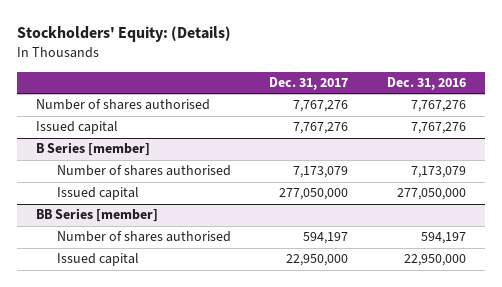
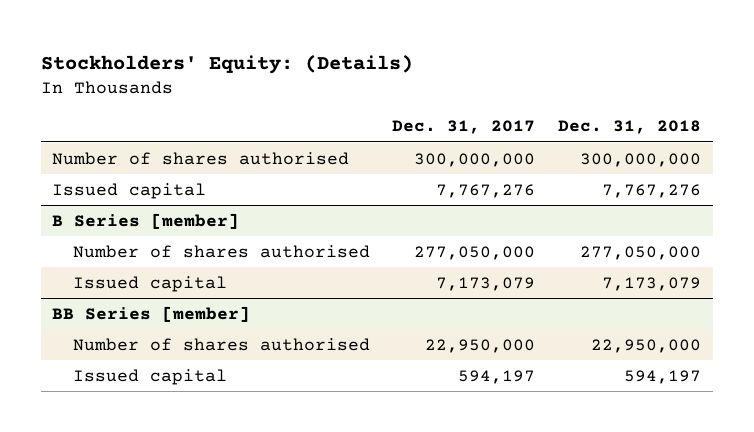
- | Dec. 31, 2017 | Dec. 31, 2016
+ | Dec. 31, 2017 | Dec. 31, 2018
- Number of shares authorised | 7,767,276 | 7,767,276
+ Number of shares authorised | 300,000,000 | 300,000,000
@ B Series [member]
- Number of shares authorised | 7,173,079 | 7,173,079
- Issued capital | 277,050,000 | 277,050,000
+ Number of shares authorised | 277,050,000 | 277,050,000
+ Issued capital | 7,173,079 | 7,173,079
@ BB Series [member]
- Number of shares authorised | 594,197 | 594,197
- Issued capital | 22,950,000 | 22,950,000
+ Number of shares authorised | 22,950,000 | 22,950,000
+ Issued capital | 594,197 | 594,197

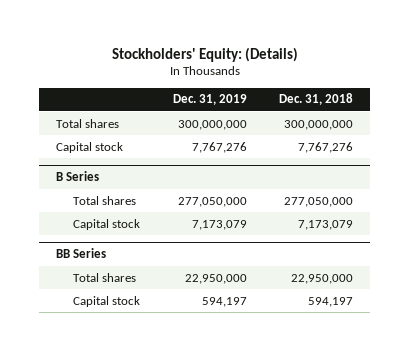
- | Dec. 31, 2017 | Dec. 31, 2018
+ | Dec. 31, 2019 | Dec. 31, 2018
- Number of shares authorised | 300,000,000 | 300,000,000
- Issued capital | 7,767,276 | 7,767,276
- B Series [member]
- Number of shares authorised | 277,050,000 | 277,050,000
- Issued capital | 7,173,079 | 7,173,079
- BB Series [member]
- Number of shares authorised | 22,950,000 | 22,950,000
- Issued capital | 594,197 | 594,197
+ Total shares | 300,000,000 | 300,000,000
+ Capital stock | 7,767,276 | 7,767,276
+ B Series
+ Total shares | 277,050,000 | 277,050,000
+ Capital stock | 7,173,079 | 7,173,079
+ BB Series
+ Total shares | 22,950,000 | 22,950,000
+ Capital stock | 594,197 | 594,197

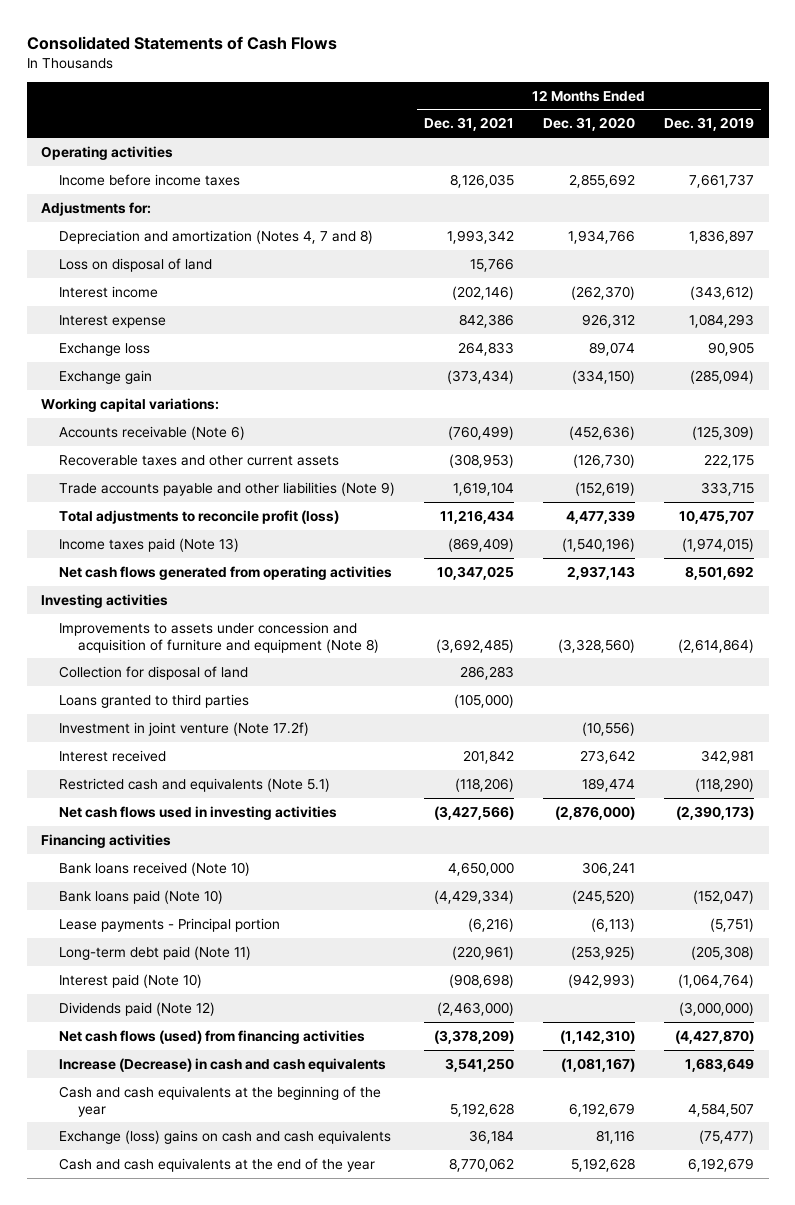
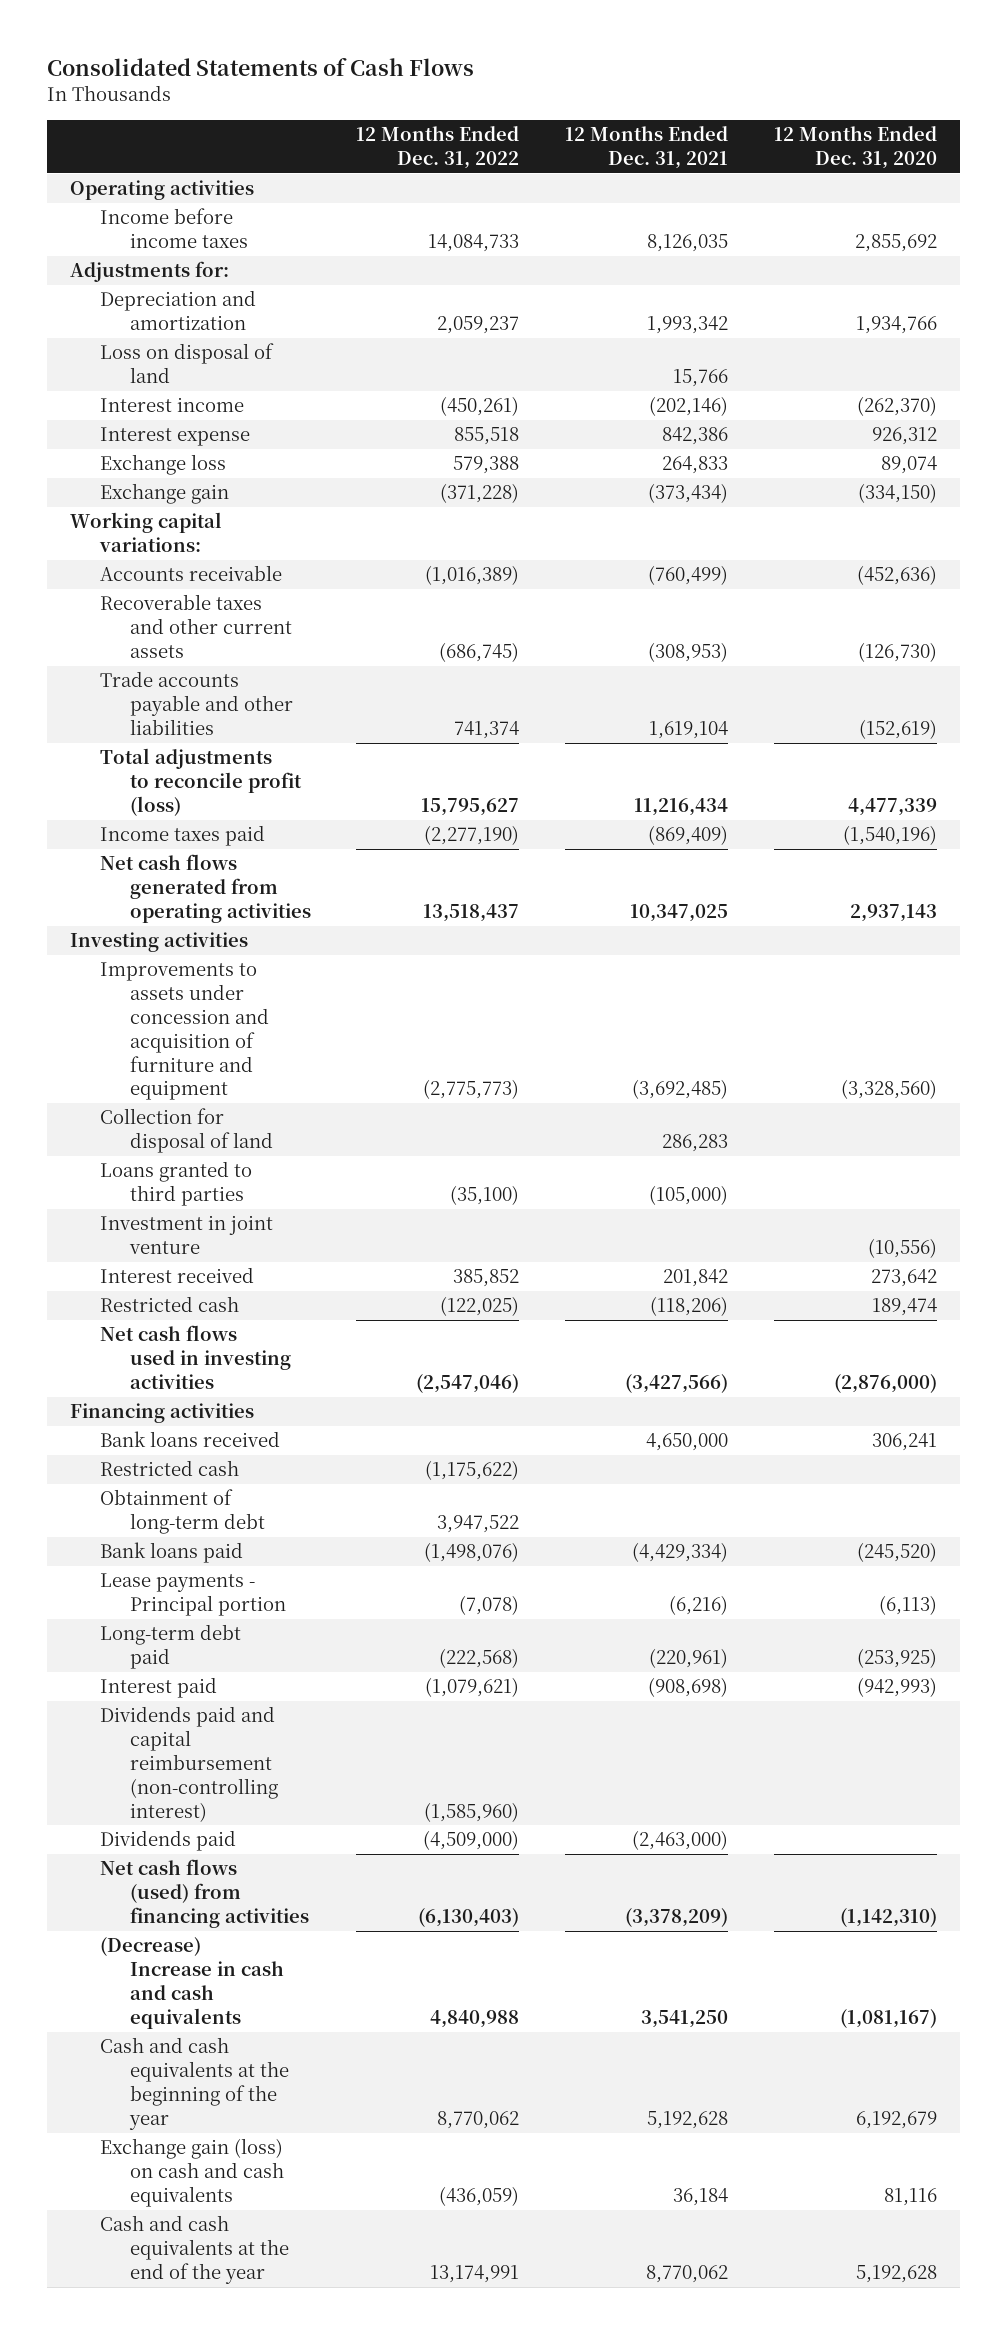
- | 12 Months Ended Dec. 31, 2021 | 12 Months Ended Dec. 31, 2020 | 12 Months Ended Dec. 31, 2019
+ | 12 Months Ended Dec. 31, 2022 | 12 Months Ended Dec. 31, 2021 | 12 Months Ended Dec. 31, 2020
- Depreciation and amortization (Notes 4, 7 and 8) | 1,993,342 | 1,934,766 | 1,836,897
+ Depreciation and amortization | 2,059,237 | 1,993,342 | 1,934,766
- Accounts receivable (Note 6) | (760,499) | (452,636) | (125,309)
+ Accounts receivable | (1,016,389) | (760,499) | (452,636)
- Trade accounts payable and other liabilities (Note 9) | 1,619,104 | (152,619) | 333,715
+ Trade accounts payable and other liabilities | 741,374 | 1,619,104 | (152,619)
- Income taxes paid (Note 13) | (869,409) | (1,540,196) | (1,974,015)
+ Income taxes paid | (2,277,190) | (869,409) | (1,540,196)
- Improvements to assets under concession and acquisition of furniture and equipment (Note 8) | (3,692,485) | (3,328,560) | (2,614,864)
+ Improvements to assets under concession and acquisition of furniture and equipment | (2,775,773) | (3,692,485) | (3,328,560)
- Investment in joint venture (Note 17.2f) | | (10,556) |
+ Investment in joint venture | | | (10,556)
- Restricted cash and equivalents (Note 5.1) | (118,206) | 189,474 | (118,290)
+ Restricted cash | (122,025) | (118,206) | 189,474
- Bank loans received (Note 10) | 4,650,000 | 306,241 |
- Bank loans paid (Note 10) | (4,429,334) | (245,520) | (152,047)
+ Bank loans received | | 4,650,000 | 306,241
+ Restricted cash | (1,175,622) | |
+ Obtainment of long-term debt | 3,947,522 | |
+ Bank loans paid | (1,498,076) | (4,429,334) | (245,520)
- Long-term debt paid (Note 11) | (220,961) | (253,925) | (205,308)
- Interest paid (Note 10) | (908,698) | (942,993) | (1,064,764)
- Dividends paid (Note 12) | (2,463,000) | | (3,000,000)
+ Long-term debt paid | (222,568) | (220,961) | (253,925)
+ Interest paid | (1,079,621) | (908,698) | (942,993)
+ Dividends paid and capital reimbursement (non-controlling interest) | (1,585,960) | |
+ Dividends paid | (4,509,000) | (2,463,000) |
- Increase (Decrease) in cash and cash equivalents | 3,541,250 | (1,081,167) | 1,683,649
+ (Decrease) Increase in cash and cash equivalents | 4,840,988 | 3,541,250 | (1,081,167)
- Exchange (loss) gains on cash and cash equivalents | 36,184 | 81,116 | (75,477)
+ Exchange gain (loss) on cash and cash equivalents | (436,059) | 36,184 | 81,116

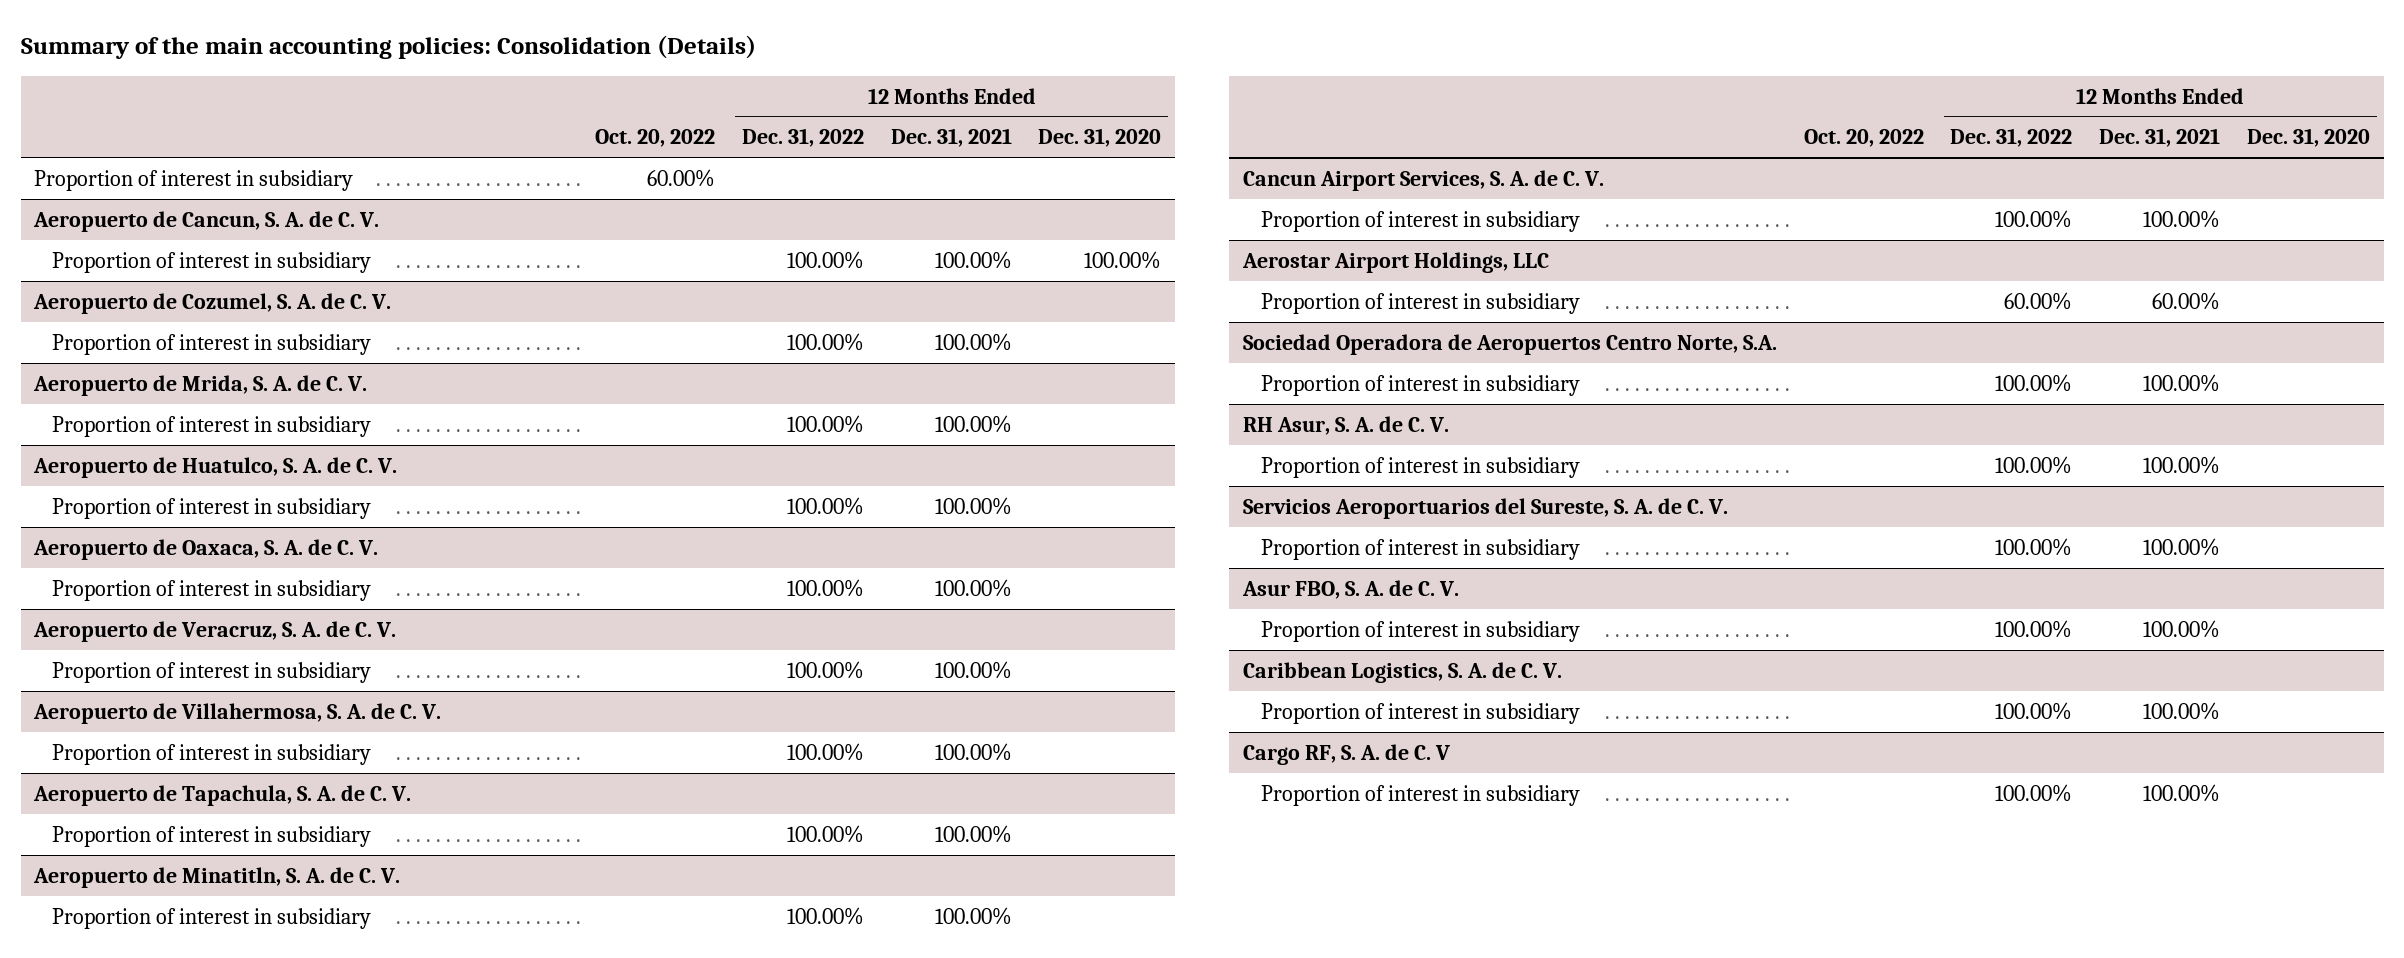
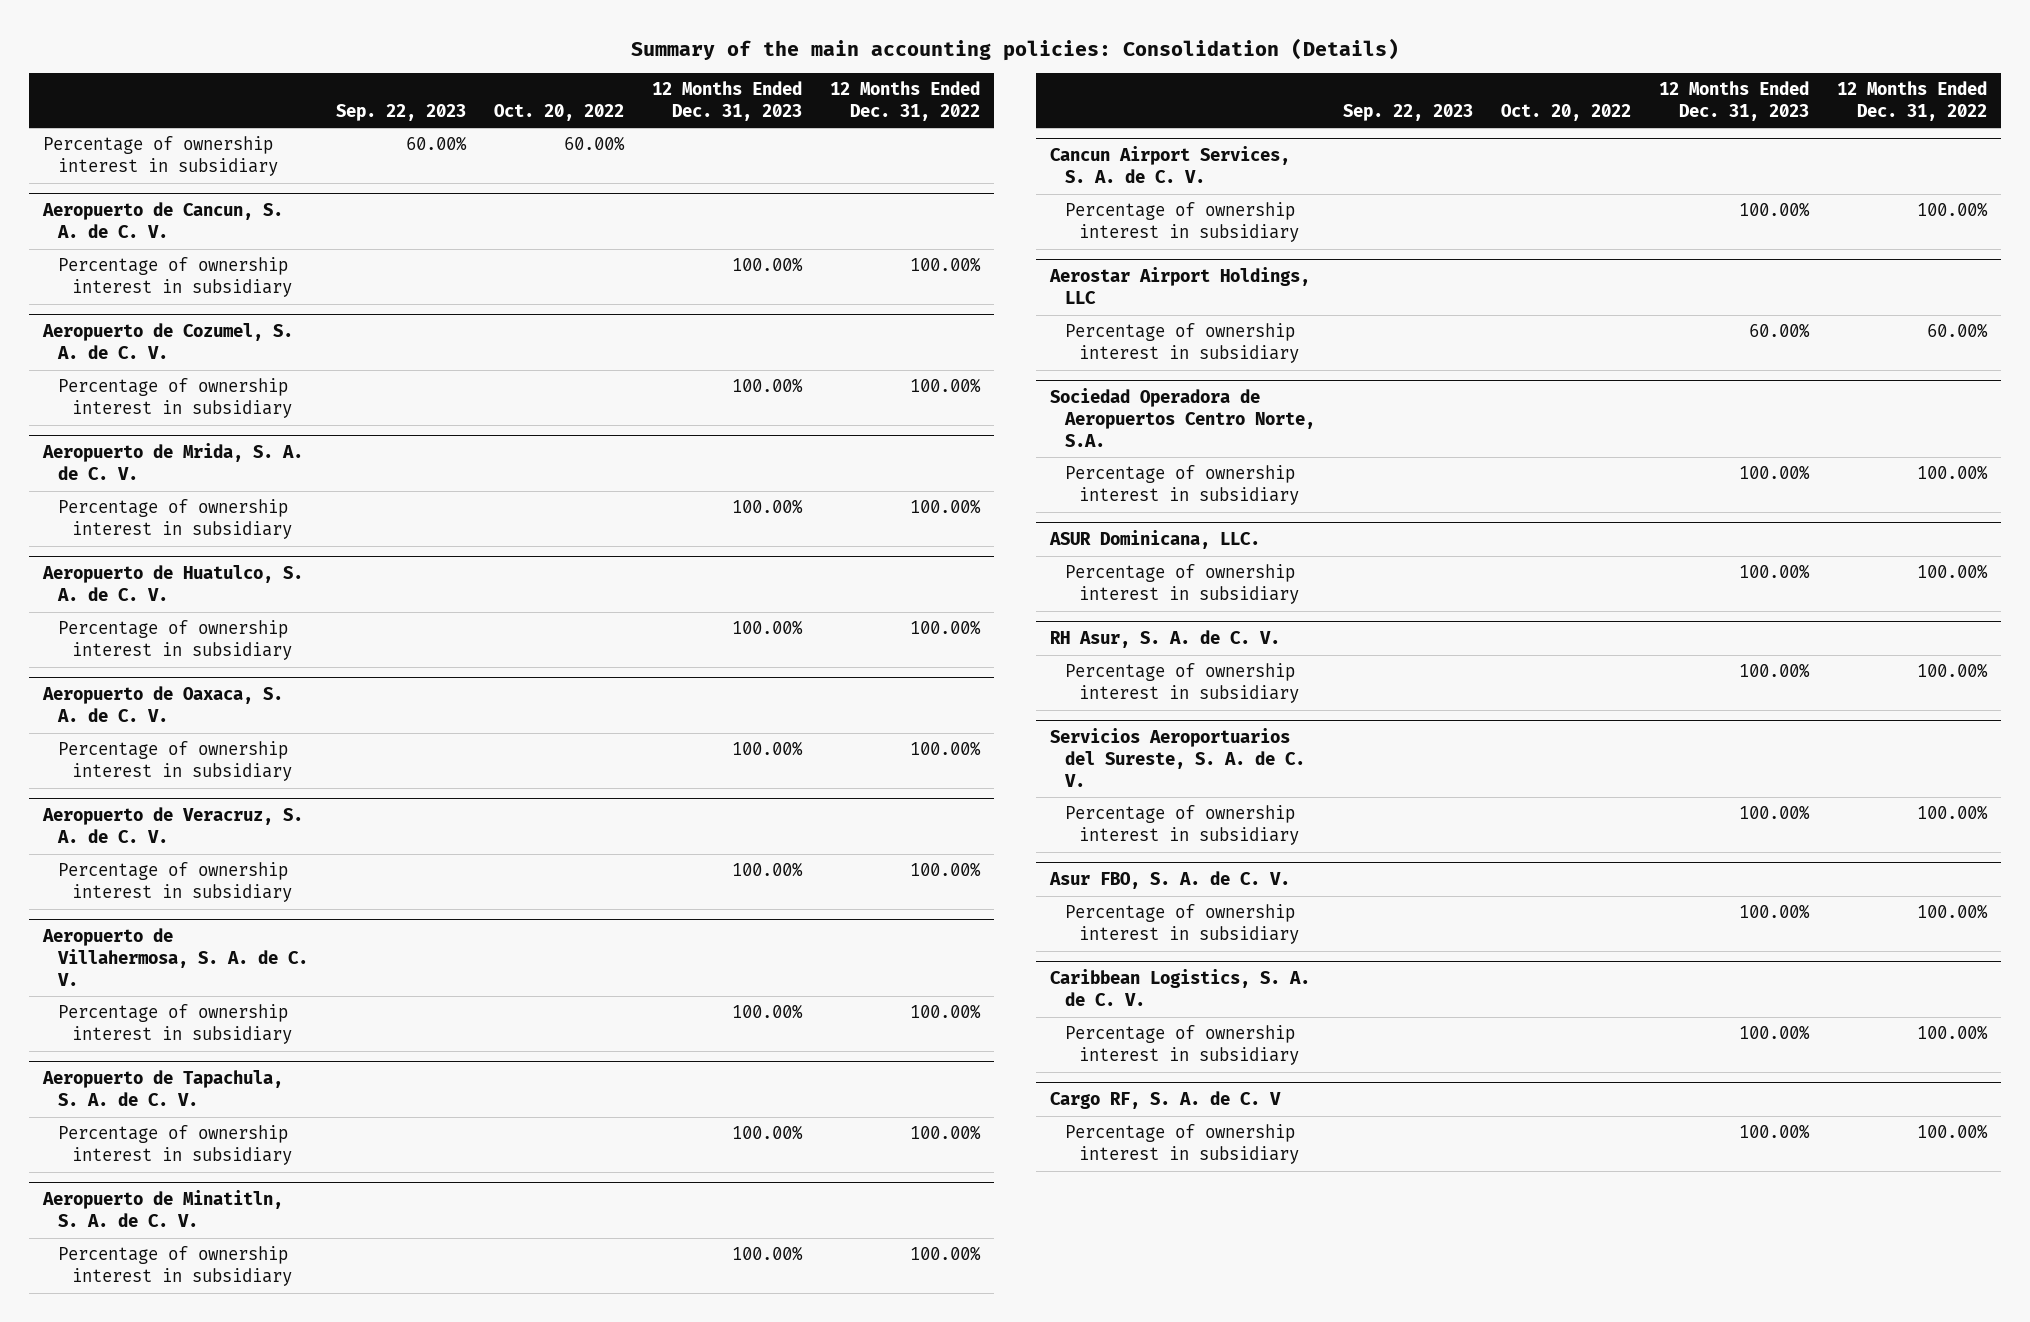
- | Oct. 20, 2022 | 12 Months Ended Dec. 31, 2022 | 12 Months Ended Dec. 31, 2021 | 12 Months Ended Dec. 31, 2020
+ | Sep. 22, 2023 | Oct. 20, 2022 | 12 Months Ended Dec. 31, 2023 | 12 Months Ended Dec. 31, 2022
- Proportion of interest in subsidiary | 60.00% | | |
+ Percentage of ownership interest in subsidiary | 60.00% | 60.00% | |
@ Aeropuerto de Cancun, S. A. de C. V.
- Proportion of interest in subsidiary | | 100.00% | 100.00% | 100.00%
+ Percentage of ownership interest in subsidiary | | | 100.00% | 100.00%
@ Aeropuerto de Cozumel, S. A. de C. V.
- Proportion of interest in subsidiary | | 100.00% | 100.00% |
+ Percentage of ownership interest in subsidiary | | | 100.00% | 100.00%
@ Aeropuerto de Mrida, S. A. de C. V.
- Proportion of interest in subsidiary | | 100.00% | 100.00% |
+ Percentage of ownership interest in subsidiary | | | 100.00% | 100.00%
@ Aeropuerto de Huatulco, S. A. de C. V.
- Proportion of interest in subsidiary | | 100.00% | 100.00% |
+ Percentage of ownership interest in subsidiary | | | 100.00% | 100.00%
@ Aeropuerto de Oaxaca, S. A. de C. V.
- Proportion of interest in subsidiary | | 100.00% | 100.00% |
+ Percentage of ownership interest in subsidiary | | | 100.00% | 100.00%
@ Aeropuerto de Veracruz, S. A. de C. V.
- Proportion of interest in subsidiary | | 100.00% | 100.00% |
+ Percentage of ownership interest in subsidiary | | | 100.00% | 100.00%
@ Aeropuerto de Villahermosa, S. A. de C. V.
- Proportion of interest in subsidiary | | 100.00% | 100.00% |
+ Percentage of ownership interest in subsidiary | | | 100.00% | 100.00%
@ Aeropuerto de Tapachula, S. A. de C. V.
- Proportion of interest in subsidiary | | 100.00% | 100.00% |
+ Percentage of ownership interest in subsidiary | | | 100.00% | 100.00%
@ Aeropuerto de Minatitln, S. A. de C. V.
- Proportion of interest in subsidiary | | 100.00% | 100.00% |
+ Percentage of ownership interest in subsidiary | | | 100.00% | 100.00%
@ Cancun Airport Services, S. A. de C. V.
- Proportion of interest in subsidiary | | 100.00% | 100.00% |
+ Percentage of ownership interest in subsidiary | | | 100.00% | 100.00%
@ Aerostar Airport Holdings, LLC
- Proportion of interest in subsidiary | | 60.00% | 60.00% |
+ Percentage of ownership interest in subsidiary | | | 60.00% | 60.00%
@ Sociedad Operadora de Aeropuertos Centro Norte, S.A.
- Proportion of interest in subsidiary | | 100.00% | 100.00% |
+ Percentage of ownership interest in subsidiary | | | 100.00% | 100.00%
+ ASUR Dominicana, LLC.
+ Percentage of ownership interest in subsidiary | | | 100.00% | 100.00%
@ RH Asur, S. A. de C. V.
- Proportion of interest in subsidiary | | 100.00% | 100.00% |
+ Percentage of ownership interest in subsidiary | | | 100.00% | 100.00%
@ Servicios Aeroportuarios del Sureste, S. A. de C. V.
- Proportion of interest in subsidiary | | 100.00% | 100.00% |
+ Percentage of ownership interest in subsidiary | | | 100.00% | 100.00%
@ Asur FBO, S. A. de C. V.
- Proportion of interest in subsidiary | | 100.00% | 100.00% |
+ Percentage of ownership interest in subsidiary | | | 100.00% | 100.00%
@ Caribbean Logistics, S. A. de C. V.
- Proportion of interest in subsidiary | | 100.00% | 100.00% |
+ Percentage of ownership interest in subsidiary | | | 100.00% | 100.00%
@ Cargo RF, S. A. de C. V
- Proportion of interest in subsidiary | | 100.00% | 100.00% |
+ Percentage of ownership interest in subsidiary | | | 100.00% | 100.00%

